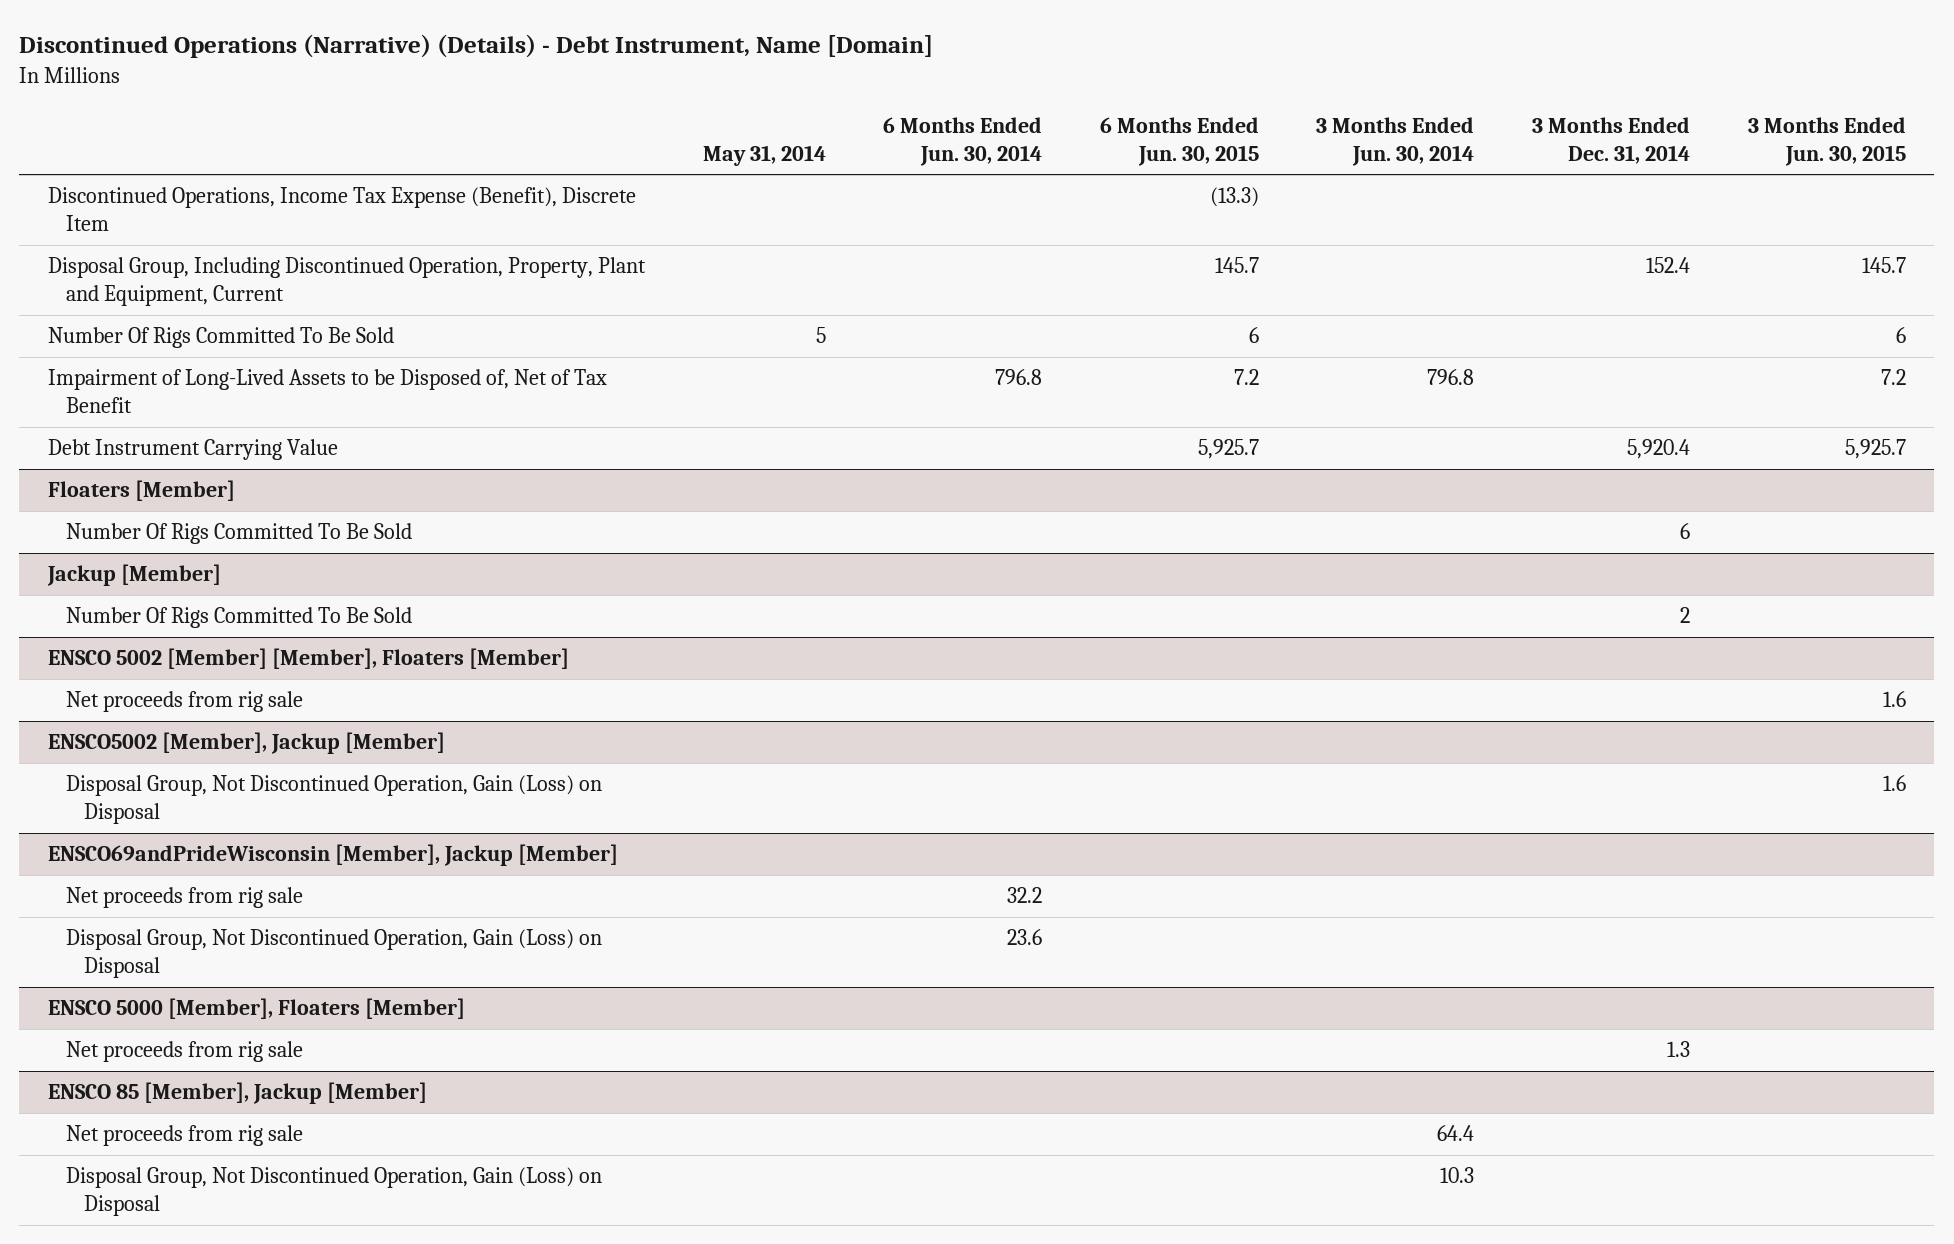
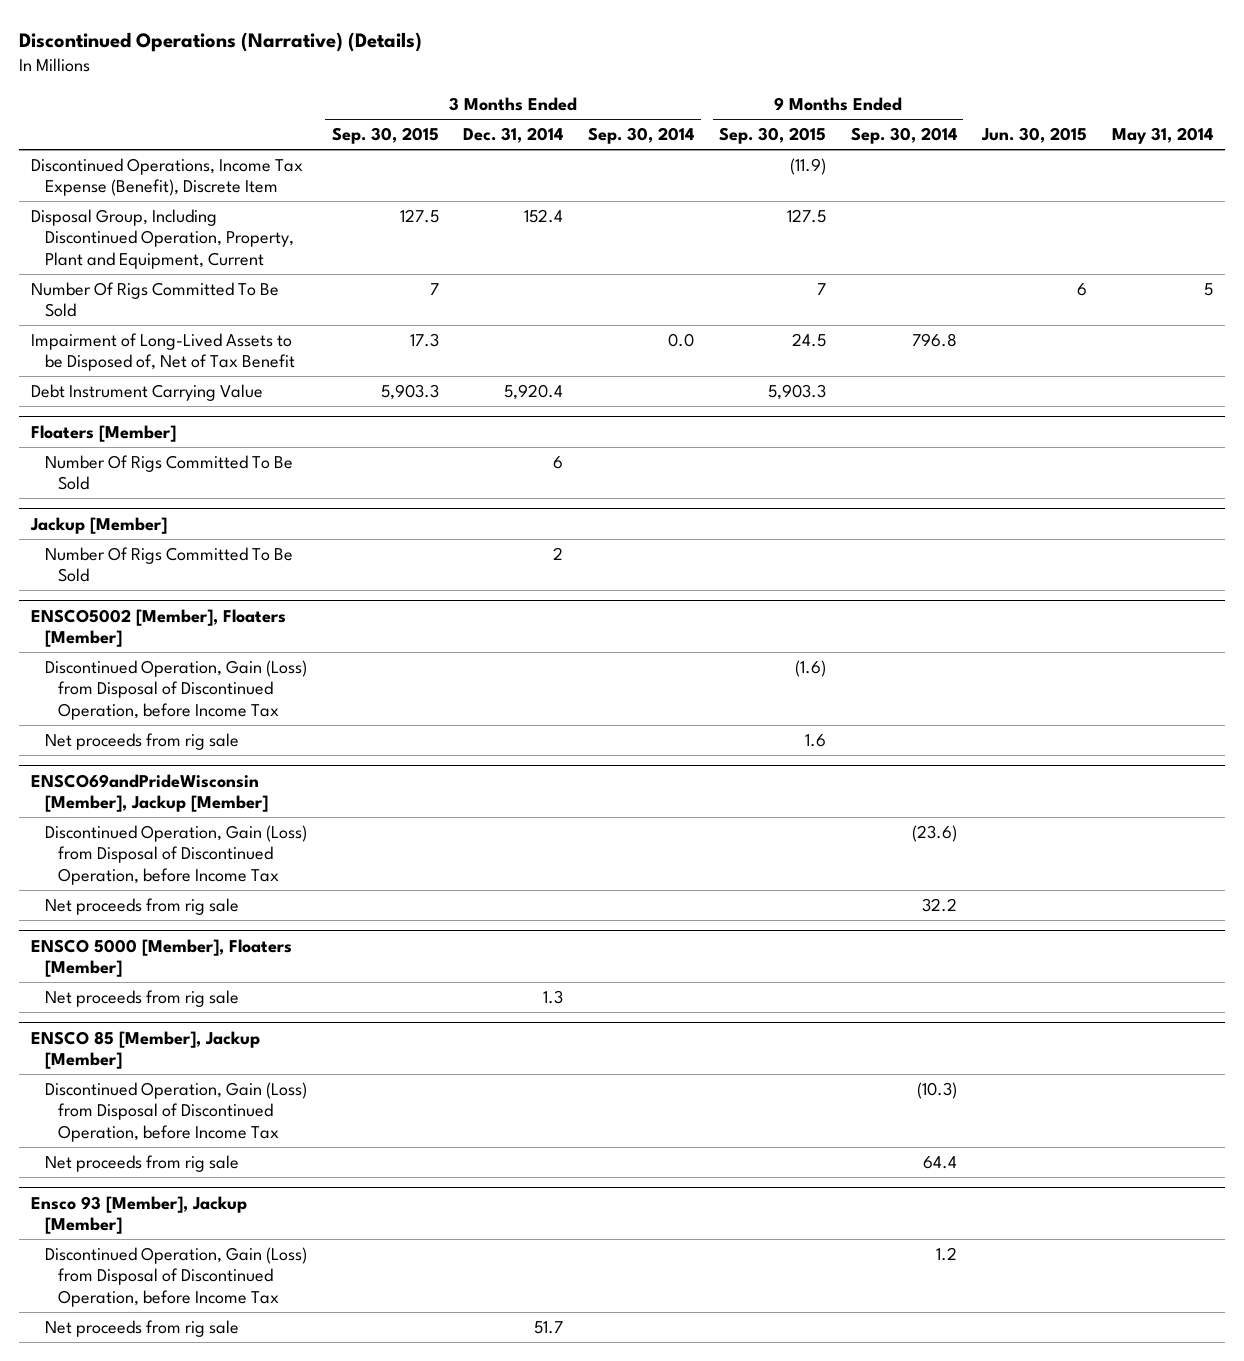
- Discontinued Operations (Narrative) (Details) - Debt Instrument, Name [Domain]
+ Discontinued Operations (Narrative) (Details)
- | May 31, 2014 | 6 Months Ended Jun. 30, 2014 | 6 Months Ended Jun. 30, 2015 | 3 Months Ended Jun. 30, 2014 | 3 Months Ended Dec. 31, 2014 | 3 Months Ended Jun. 30, 2015
+ | 3 Months Ended Sep. 30, 2015 | 3 Months Ended Dec. 31, 2014 | 3 Months Ended Sep. 30, 2014 | 9 Months Ended Sep. 30, 2015 | 9 Months Ended Sep. 30, 2014 | Jun. 30, 2015 | May 31, 2014
- ENSCO 5002 [Member] [Member], Floaters [Member]
- Net proceeds from rig sale | | | | | | 1.6
- ENSCO5002 [Member], Jackup [Member]
- Disposal Group, Not Discontinued Operation, Gain (Loss) on Disposal | | | | | | 1.6
+ ENSCO5002 [Member], Floaters [Member]
+ Discontinued Operation, Gain (Loss) from Disposal of Discontinued Operation, before Income Tax | | | | (1.6) | | |
+ Net proceeds from rig sale | | | | 1.6 | | |
@ ENSCO69andPrideWisconsin [Member], Jackup [Member]
+ Discontinued Operation, Gain (Loss) from Disposal of Discontinued Operation, before Income Tax | | | | | (23.6) | |
- Disposal Group, Not Discontinued Operation, Gain (Loss) on Disposal | | 23.6 | | | |
@ ENSCO 85 [Member], Jackup [Member]
+ Discontinued Operation, Gain (Loss) from Disposal of Discontinued Operation, before Income Tax | | | | | (10.3) | |
- Disposal Group, Not Discontinued Operation, Gain (Loss) on Disposal | | | | 10.3 | |
+ Ensco 93 [Member], Jackup [Member]
+ Discontinued Operation, Gain (Loss) from Disposal of Discontinued Operation, before Income Tax | | | | | 1.2 | |
+ Net proceeds from rig sale | | 51.7 | | | | |

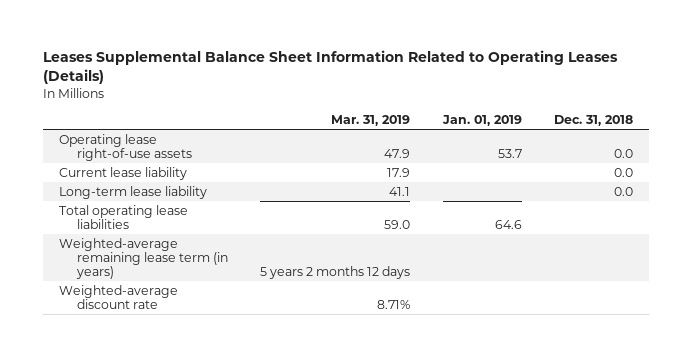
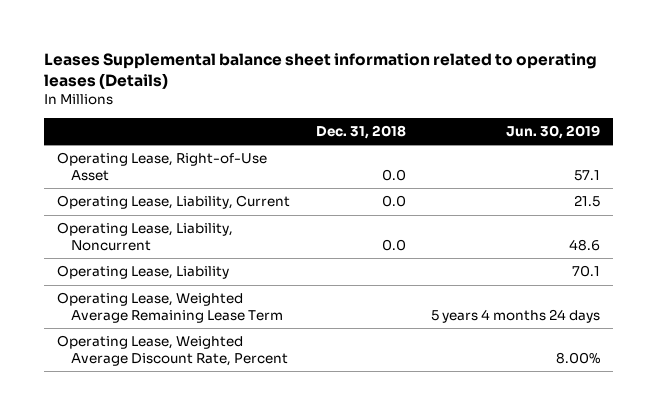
- Leases Supplemental Balance Sheet Information Related to Operating Leases (Details)
+ Leases Supplemental balance sheet information related to operating leases (Details)
- | Mar. 31, 2019 | Jan. 01, 2019 | Dec. 31, 2018
+ | Dec. 31, 2018 | Jun. 30, 2019
- Operating lease right-of-use assets | 47.9 | 53.7 | 0.0
- Current lease liability | 17.9 | | 0.0
- Long-term lease liability | 41.1 | | 0.0
- Total operating lease liabilities | 59.0 | 64.6 |
- Weighted-average remaining lease term (in years) | 5 years 2 months 12 days | |
- Weighted-average discount rate | 8.71% | |
+ Operating Lease, Right-of-Use Asset | 0.0 | 57.1
+ Operating Lease, Liability, Current | 0.0 | 21.5
+ Operating Lease, Liability, Noncurrent | 0.0 | 48.6
+ Operating Lease, Liability | | 70.1
+ Operating Lease, Weighted Average Remaining Lease Term | | 5 years 4 months 24 days
+ Operating Lease, Weighted Average Discount Rate, Percent | | 8.00%

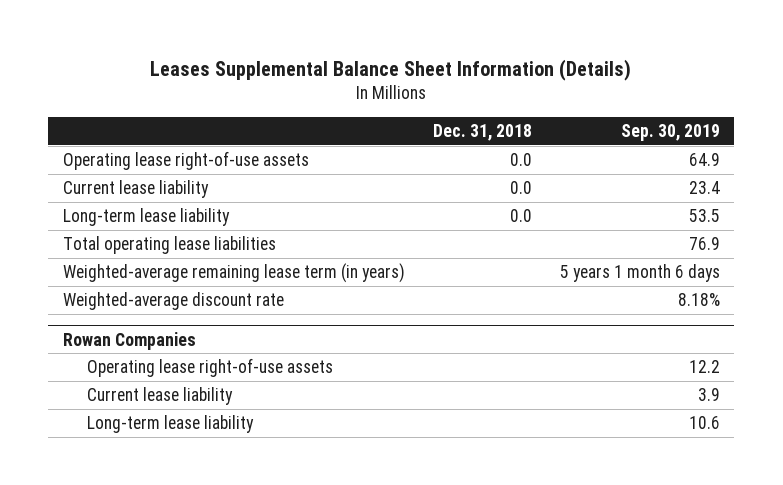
- Leases Supplemental balance sheet information related to operating leases (Details)
+ Leases Supplemental Balance Sheet Information (Details)
- | Dec. 31, 2018 | Jun. 30, 2019
+ | Dec. 31, 2018 | Sep. 30, 2019
- Operating Lease, Right-of-Use Asset | 0.0 | 57.1
- Operating Lease, Liability, Current | 0.0 | 21.5
- Operating Lease, Liability, Noncurrent | 0.0 | 48.6
- Operating Lease, Liability | | 70.1
- Operating Lease, Weighted Average Remaining Lease Term | | 5 years 4 months 24 days
- Operating Lease, Weighted Average Discount Rate, Percent | | 8.00%
+ Operating lease right-of-use assets | 0.0 | 64.9
+ Current lease liability | 0.0 | 23.4
+ Long-term lease liability | 0.0 | 53.5
+ Total operating lease liabilities | | 76.9
+ Weighted-average remaining lease term (in years) | | 5 years 1 month 6 days
+ Weighted-average discount rate | | 8.18%
+ Rowan Companies
+ Operating lease right-of-use assets | | 12.2
+ Current lease liability | | 3.9
+ Long-term lease liability | | 10.6

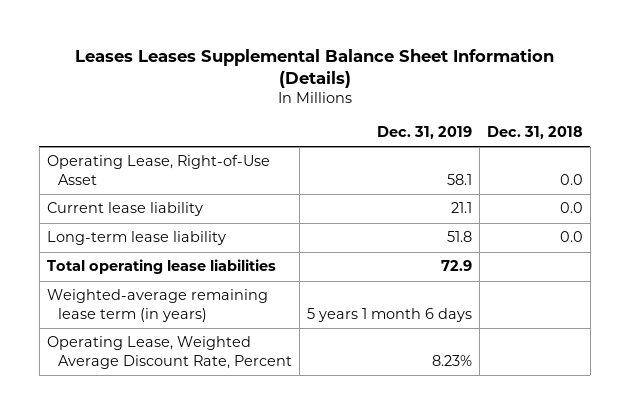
- Leases Supplemental Balance Sheet Information (Details)
+ Leases Leases Supplemental Balance Sheet Information (Details)
- | Dec. 31, 2018 | Sep. 30, 2019
+ | Dec. 31, 2019 | Dec. 31, 2018
- Operating lease right-of-use assets | 0.0 | 64.9
+ Operating Lease, Right-of-Use Asset | 58.1 | 0.0
- Weighted-average discount rate | | 8.18%
- Rowan Companies
- Operating lease right-of-use assets | | 12.2
- Current lease liability | | 3.9
- Long-term lease liability | | 10.6
+ Operating Lease, Weighted Average Discount Rate, Percent | 8.23% |

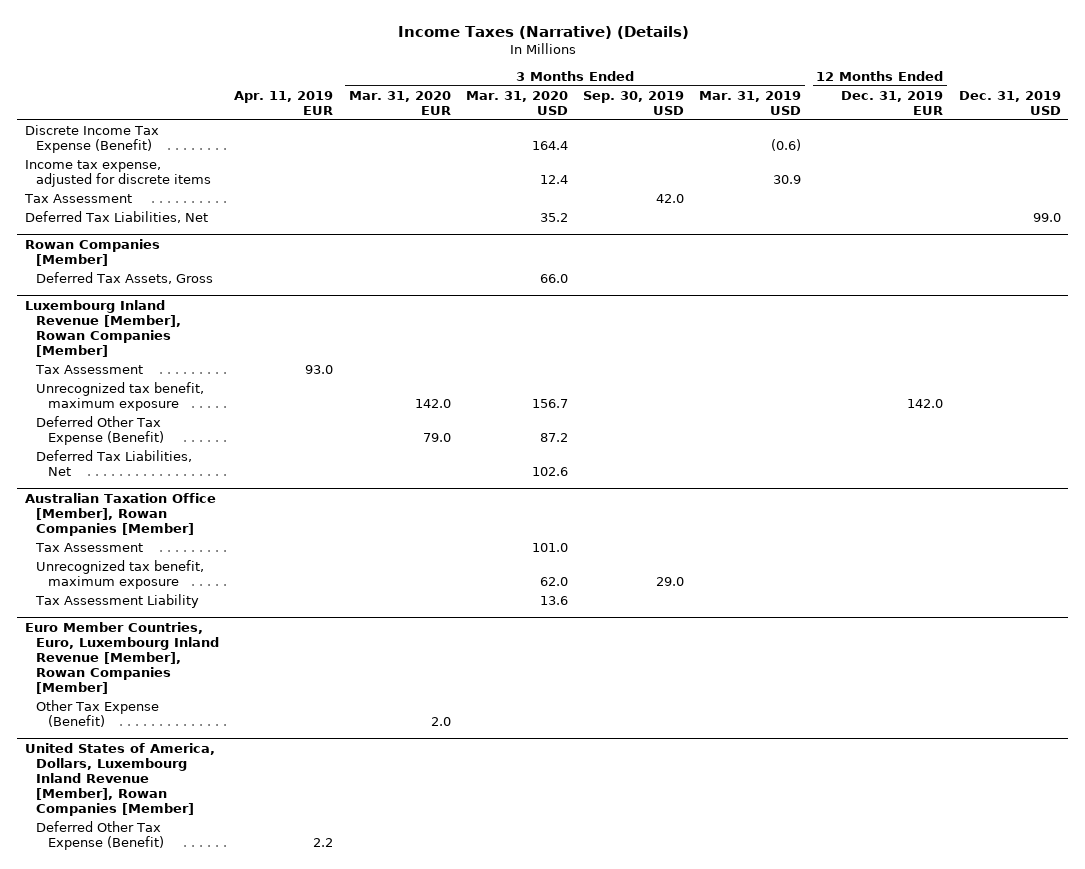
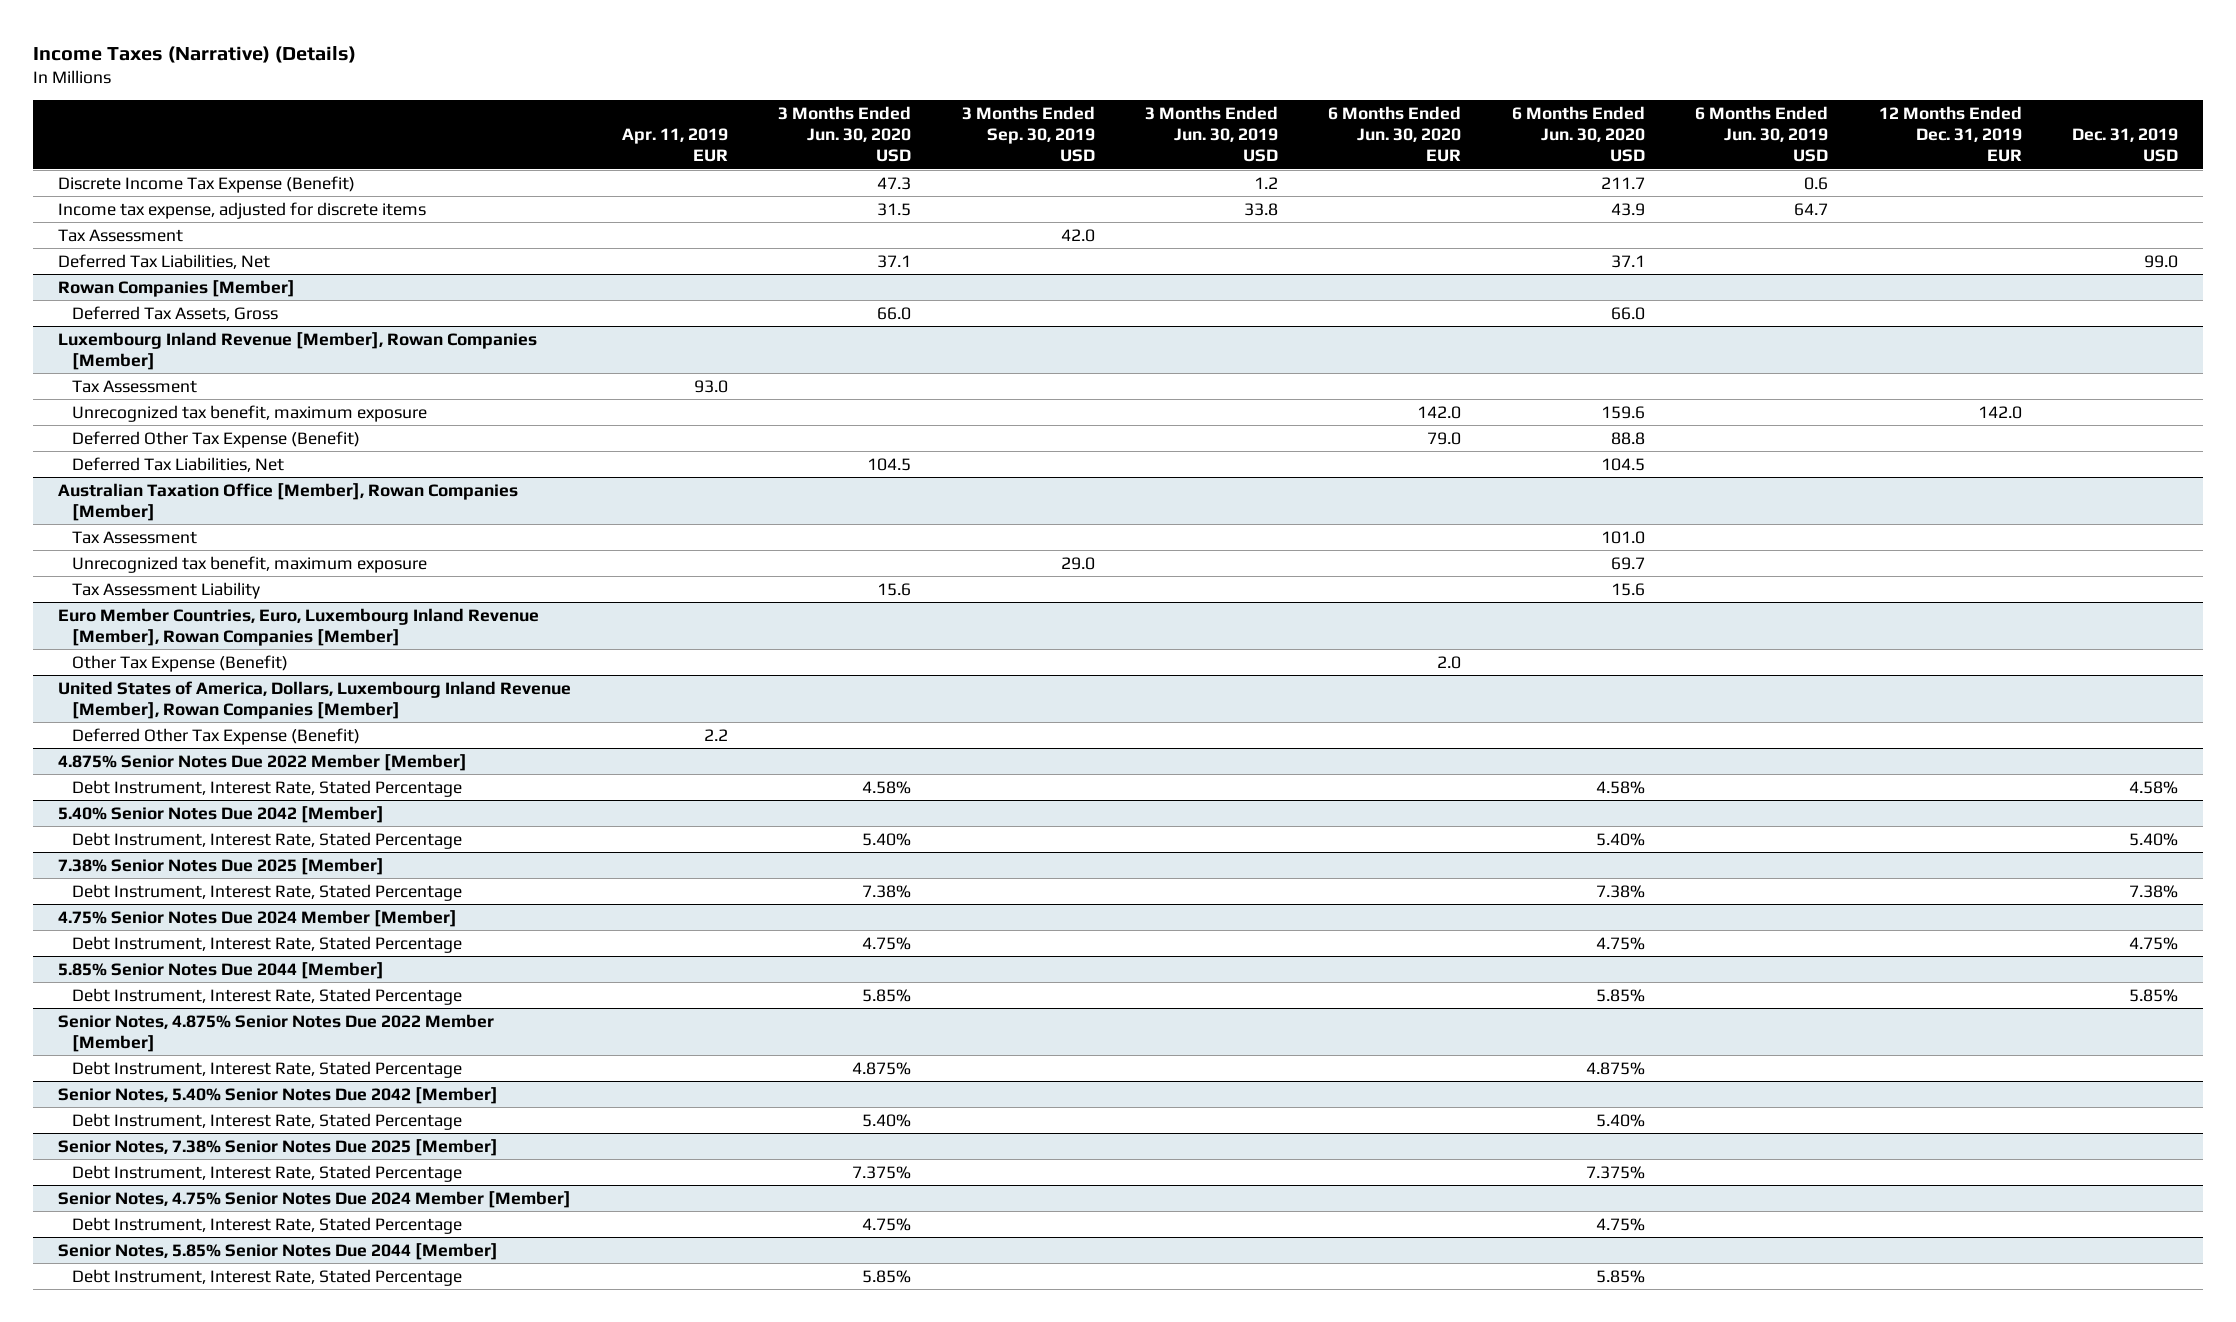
- | Apr. 11, 2019 EUR | 3 Months Ended Mar. 31, 2020 EUR | 3 Months Ended Mar. 31, 2020 USD | 3 Months Ended Sep. 30, 2019 USD | 3 Months Ended Mar. 31, 2019 USD | 12 Months Ended Dec. 31, 2019 EUR | Dec. 31, 2019 USD
+ | Apr. 11, 2019 EUR | 3 Months Ended Jun. 30, 2020 USD | 3 Months Ended Sep. 30, 2019 USD | 3 Months Ended Jun. 30, 2019 USD | 6 Months Ended Jun. 30, 2020 EUR | 6 Months Ended Jun. 30, 2020 USD | 6 Months Ended Jun. 30, 2019 USD | 12 Months Ended Dec. 31, 2019 EUR | Dec. 31, 2019 USD
+ 4.875% Senior Notes Due 2022 Member [Member]
+ Debt Instrument, Interest Rate, Stated Percentage | | 4.58% | | | | 4.58% | | | 4.58%
+ 5.40% Senior Notes Due 2042 [Member]
+ Debt Instrument, Interest Rate, Stated Percentage | | 5.40% | | | | 5.40% | | | 5.40%
+ 7.38% Senior Notes Due 2025 [Member]
+ Debt Instrument, Interest Rate, Stated Percentage | | 7.38% | | | | 7.38% | | | 7.38%
+ 4.75% Senior Notes Due 2024 Member [Member]
+ Debt Instrument, Interest Rate, Stated Percentage | | 4.75% | | | | 4.75% | | | 4.75%
+ 5.85% Senior Notes Due 2044 [Member]
+ Debt Instrument, Interest Rate, Stated Percentage | | 5.85% | | | | 5.85% | | | 5.85%
+ Senior Notes, 4.875% Senior Notes Due 2022 Member [Member]
+ Debt Instrument, Interest Rate, Stated Percentage | | 4.875% | | | | 4.875% | | |
+ Senior Notes, 5.40% Senior Notes Due 2042 [Member]
+ Debt Instrument, Interest Rate, Stated Percentage | | 5.40% | | | | 5.40% | | |
+ Senior Notes, 7.38% Senior Notes Due 2025 [Member]
+ Debt Instrument, Interest Rate, Stated Percentage | | 7.375% | | | | 7.375% | | |
+ Senior Notes, 4.75% Senior Notes Due 2024 Member [Member]
+ Debt Instrument, Interest Rate, Stated Percentage | | 4.75% | | | | 4.75% | | |
+ Senior Notes, 5.85% Senior Notes Due 2044 [Member]
+ Debt Instrument, Interest Rate, Stated Percentage | | 5.85% | | | | 5.85% | | |

